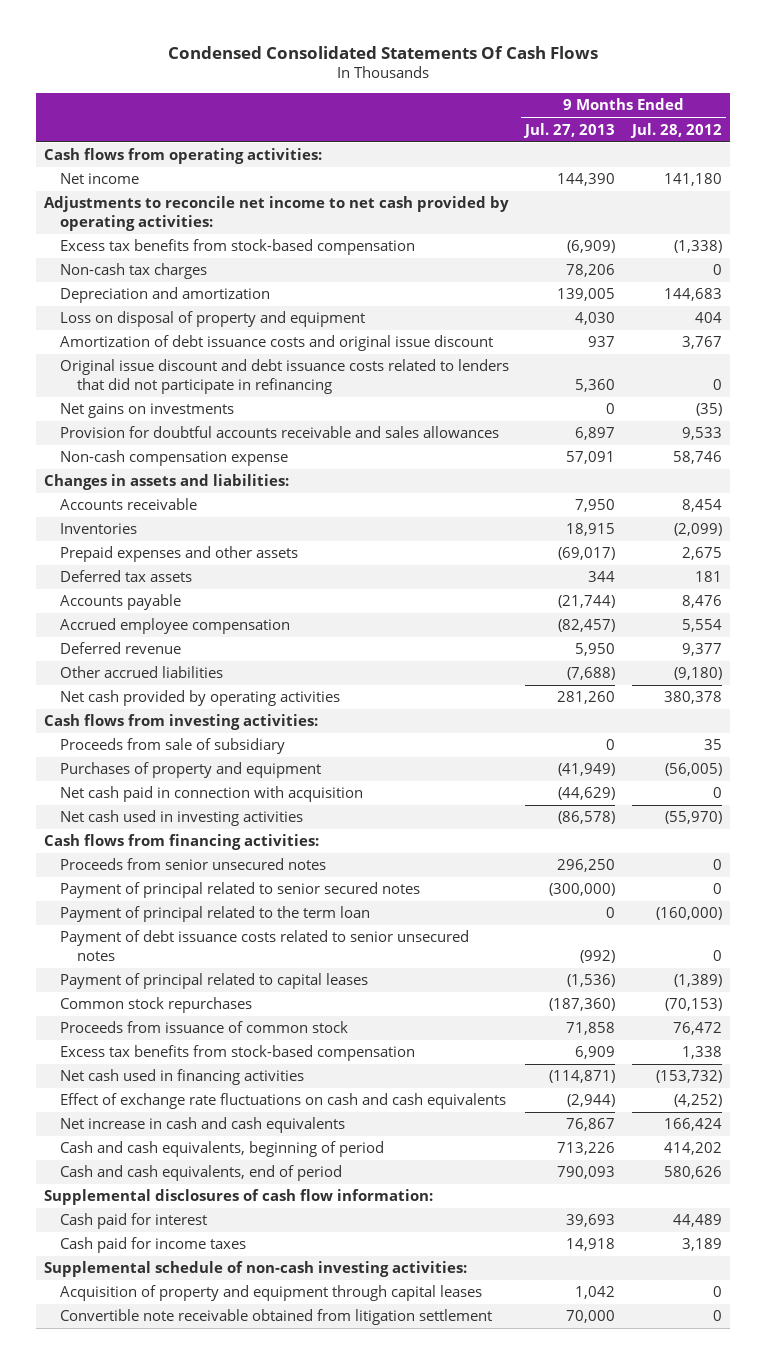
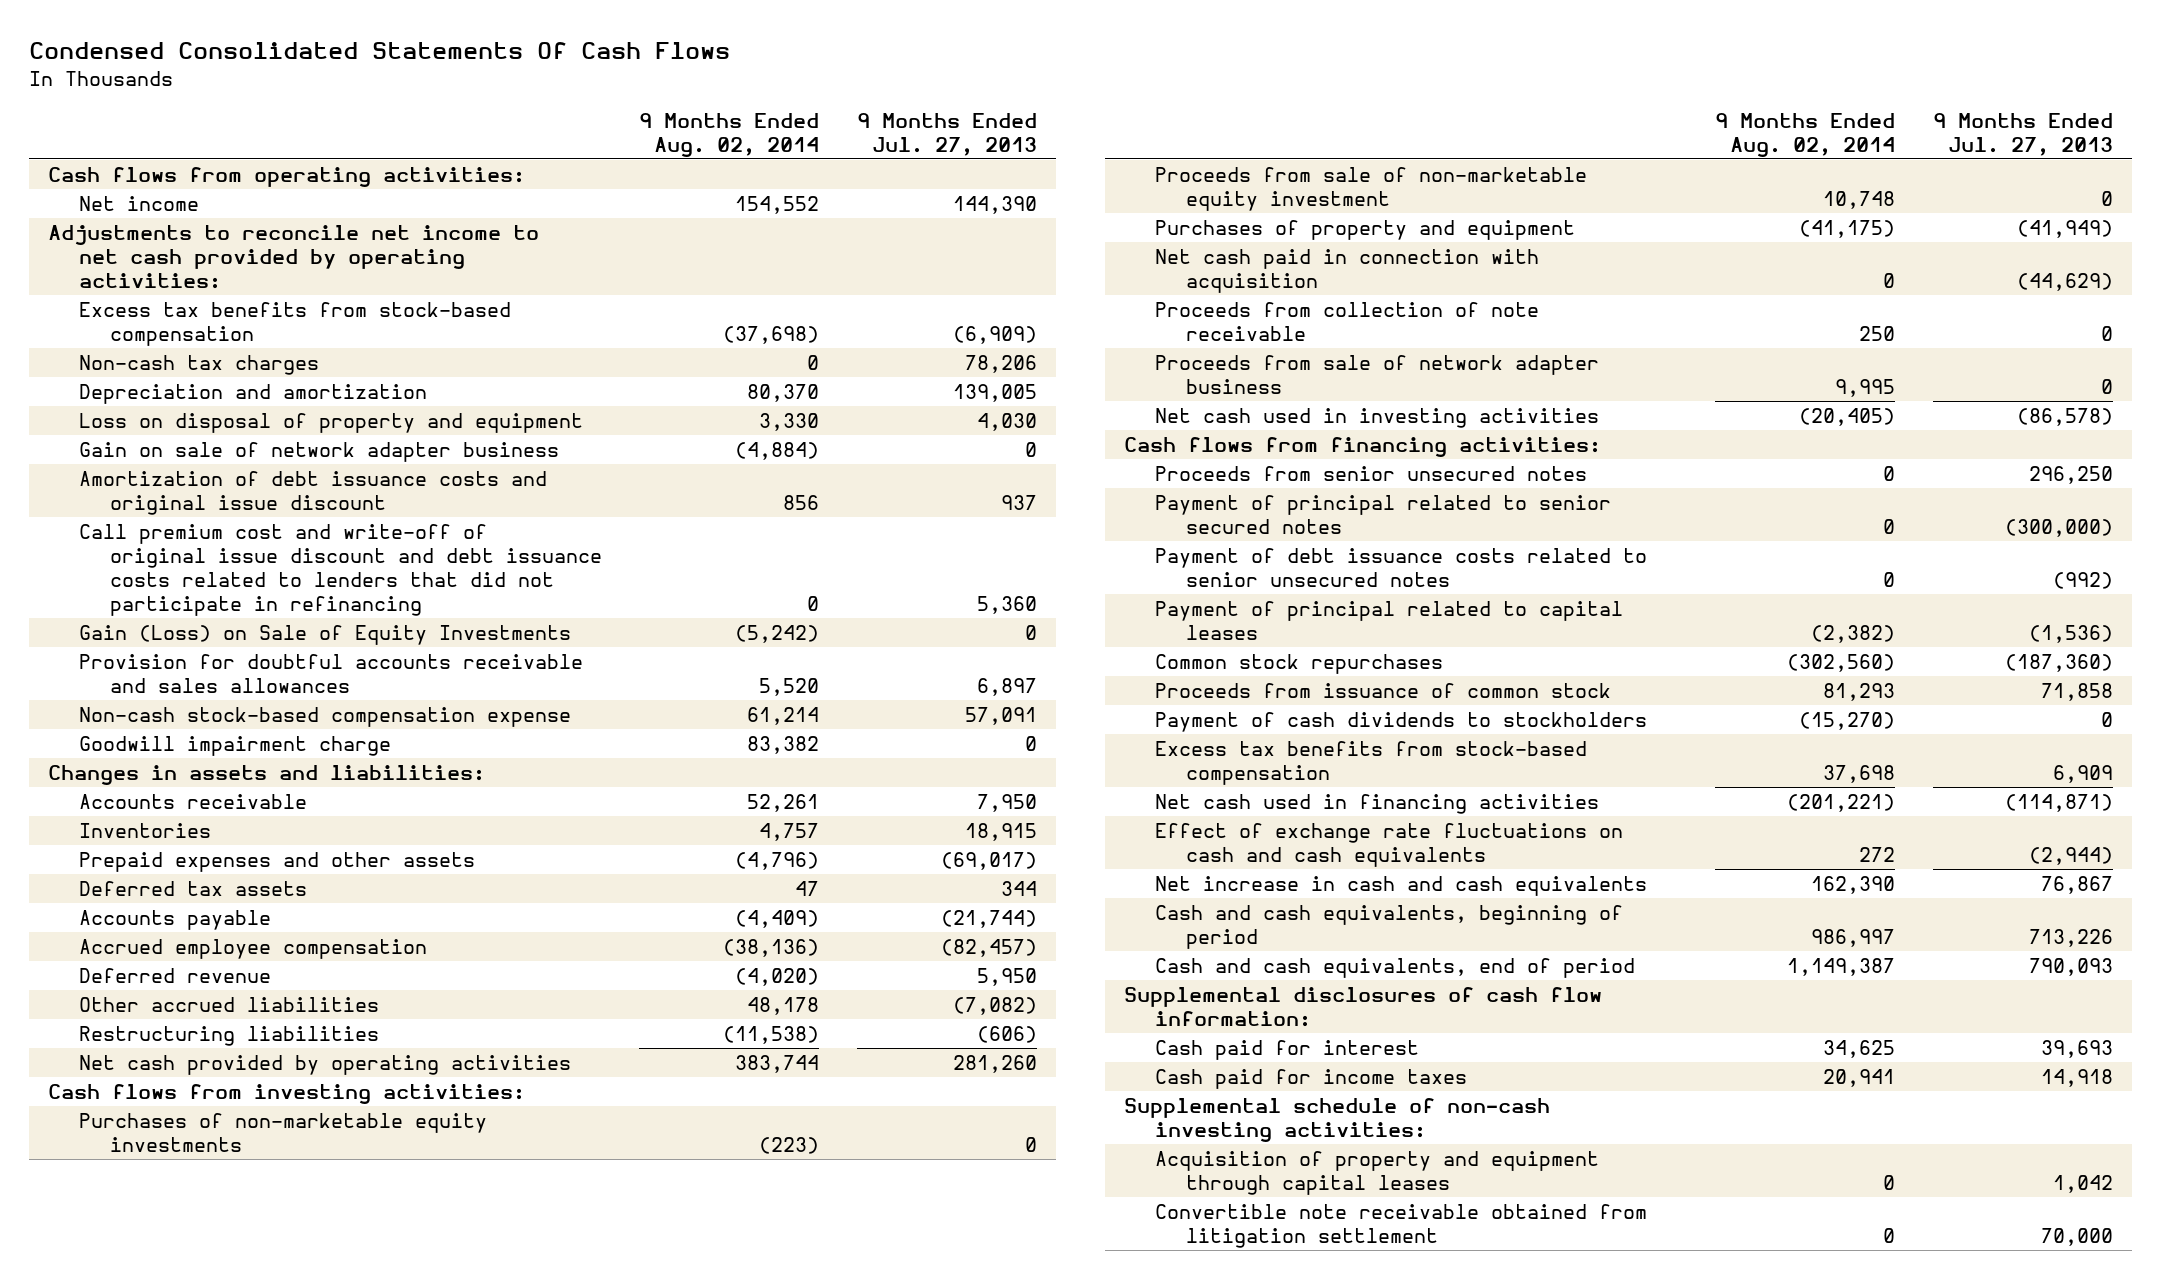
- | 9 Months Ended Jul. 27, 2013 | 9 Months Ended Jul. 28, 2012
+ | 9 Months Ended Aug. 02, 2014 | 9 Months Ended Jul. 27, 2013
+ Gain on sale of network adapter business | (4,884) | 0
- Original issue discount and debt issuance costs related to lenders that did not participate in refinancing | 5,360 | 0
- Net gains on investments | 0 | (35)
+ Call premium cost and write-off of original issue discount and debt issuance costs related to lenders that did not participate in refinancing | 0 | 5,360
+ Gain (Loss) on Sale of Equity Investments | (5,242) | 0
- Non-cash compensation expense | 57,091 | 58,746
+ Non-cash stock-based compensation expense | 61,214 | 57,091
+ Goodwill impairment charge | 83,382 | 0
- Other accrued liabilities | (7,688) | (9,180)
+ Other accrued liabilities | 48,178 | (7,082)
+ Restructuring liabilities | (11,538) | (606)
- Proceeds from sale of subsidiary | 0 | 35
+ Purchases of non-marketable equity investments | (223) | 0
+ Proceeds from sale of non-marketable equity investment | 10,748 | 0
+ Proceeds from collection of note receivable | 250 | 0
+ Proceeds from sale of network adapter business | 9,995 | 0
- Payment of principal related to the term loan | 0 | (160,000)
+ Payment of cash dividends to stockholders | (15,270) | 0

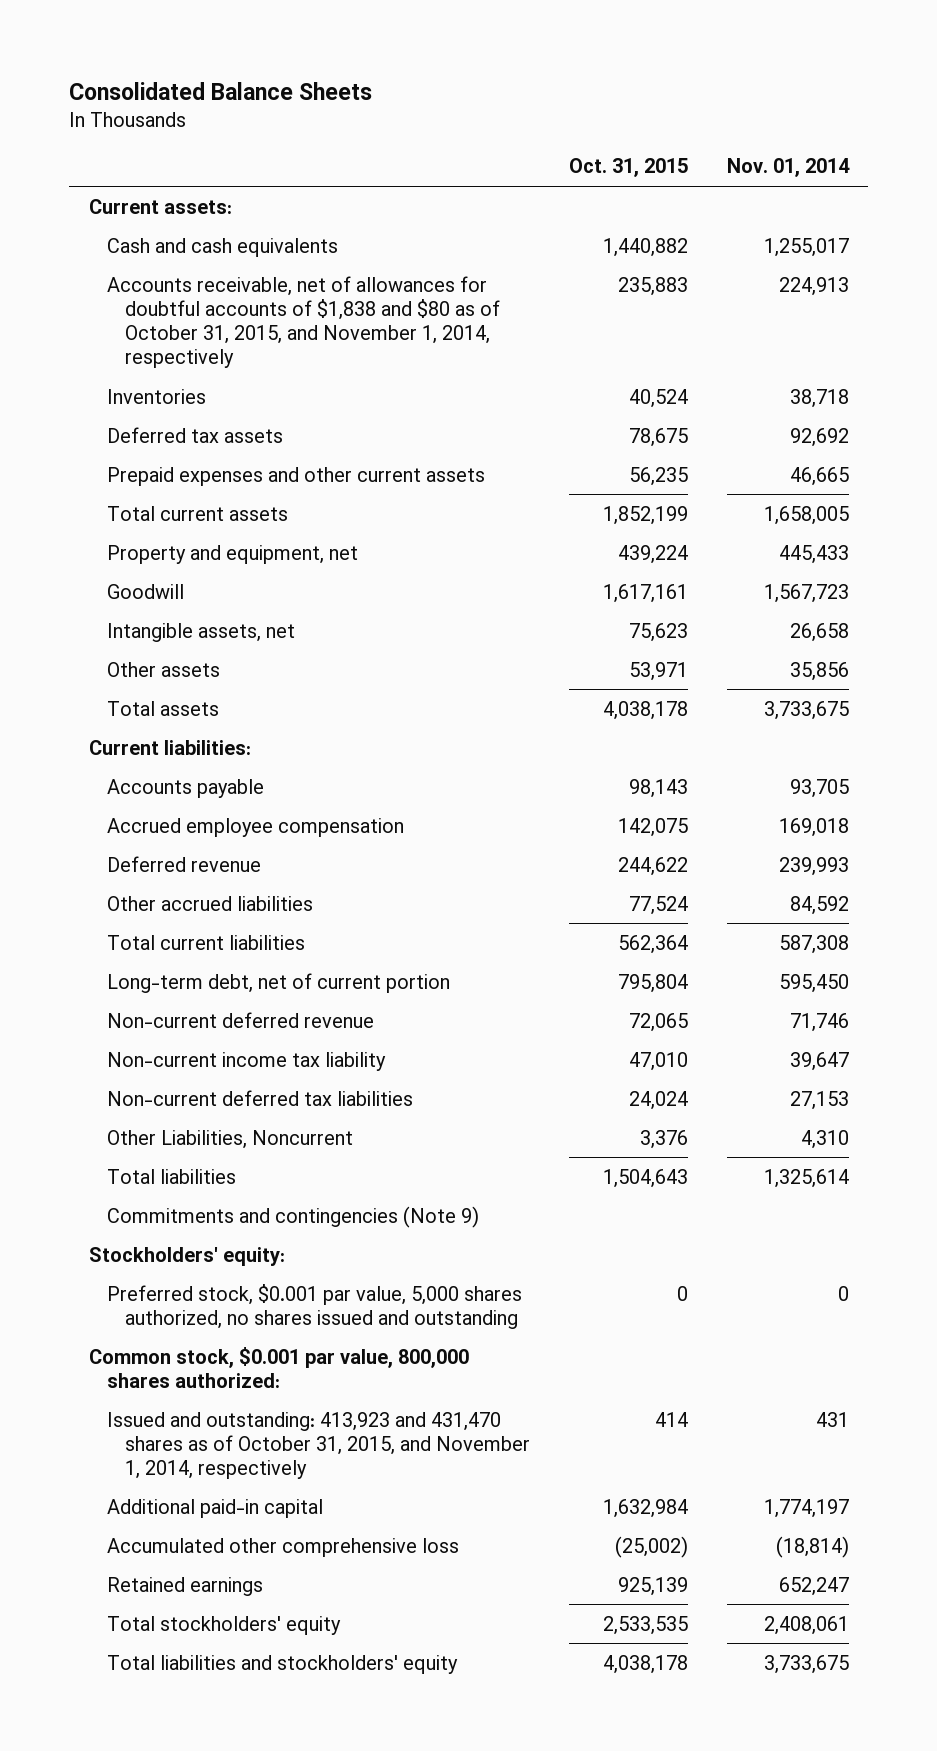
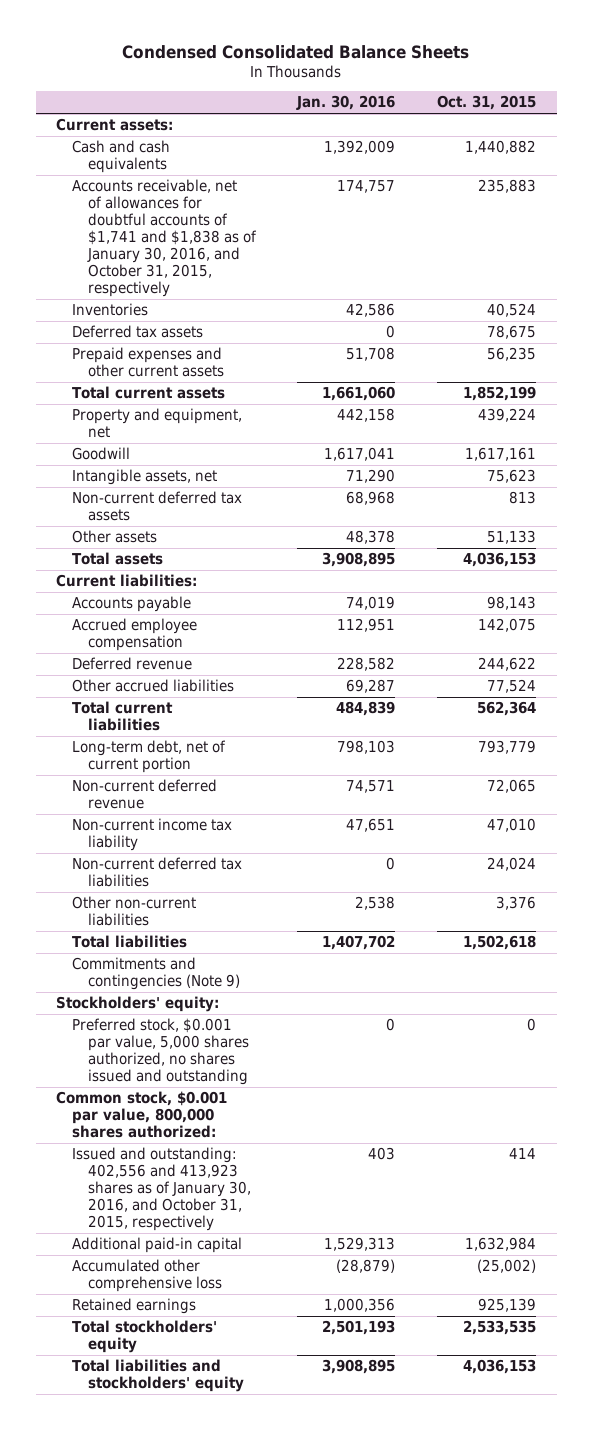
- Consolidated Balance Sheets
+ Condensed Consolidated Balance Sheets
- | Oct. 31, 2015 | Nov. 01, 2014
+ | Jan. 30, 2016 | Oct. 31, 2015
- Accounts receivable, net of allowances for doubtful accounts of $1,838 and $80 as of October 31, 2015, and November 1, 2014, respectively | 235,883 | 224,913
+ Accounts receivable, net of allowances for doubtful accounts of $1,741 and $1,838 as of January 30, 2016, and October 31, 2015, respectively | 174,757 | 235,883
- Other assets | 53,971 | 35,856
- Total assets | 4,038,178 | 3,733,675
+ Non-current deferred tax assets | 68,968 | 813
+ Other assets | 48,378 | 51,133
+ Total assets | 3,908,895 | 4,036,153
- Long-term debt, net of current portion | 795,804 | 595,450
+ Long-term debt, net of current portion | 798,103 | 793,779
- Other Liabilities, Noncurrent | 3,376 | 4,310
- Total liabilities | 1,504,643 | 1,325,614
+ Other non-current liabilities | 2,538 | 3,376
+ Total liabilities | 1,407,702 | 1,502,618
- Issued and outstanding: 413,923 and 431,470 shares as of October 31, 2015, and November 1, 2014, respectively | 414 | 431
+ Issued and outstanding: 402,556 and 413,923 shares as of January 30, 2016, and October 31, 2015, respectively | 403 | 414
- Total liabilities and stockholders' equity | 4,038,178 | 3,733,675
+ Total liabilities and stockholders' equity | 3,908,895 | 4,036,153

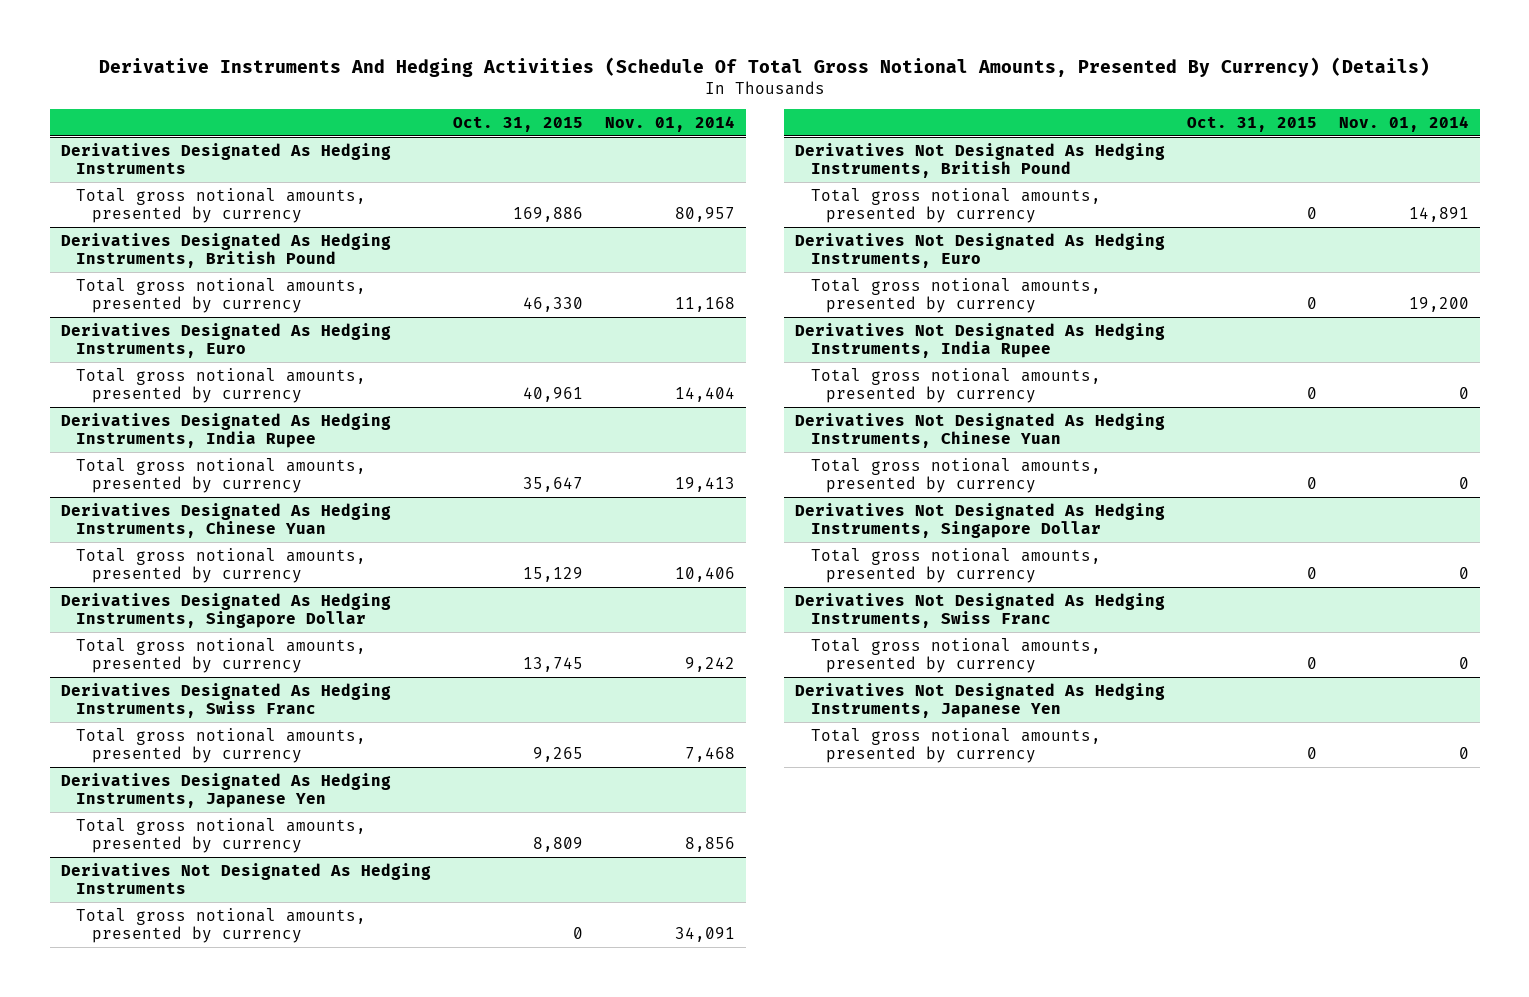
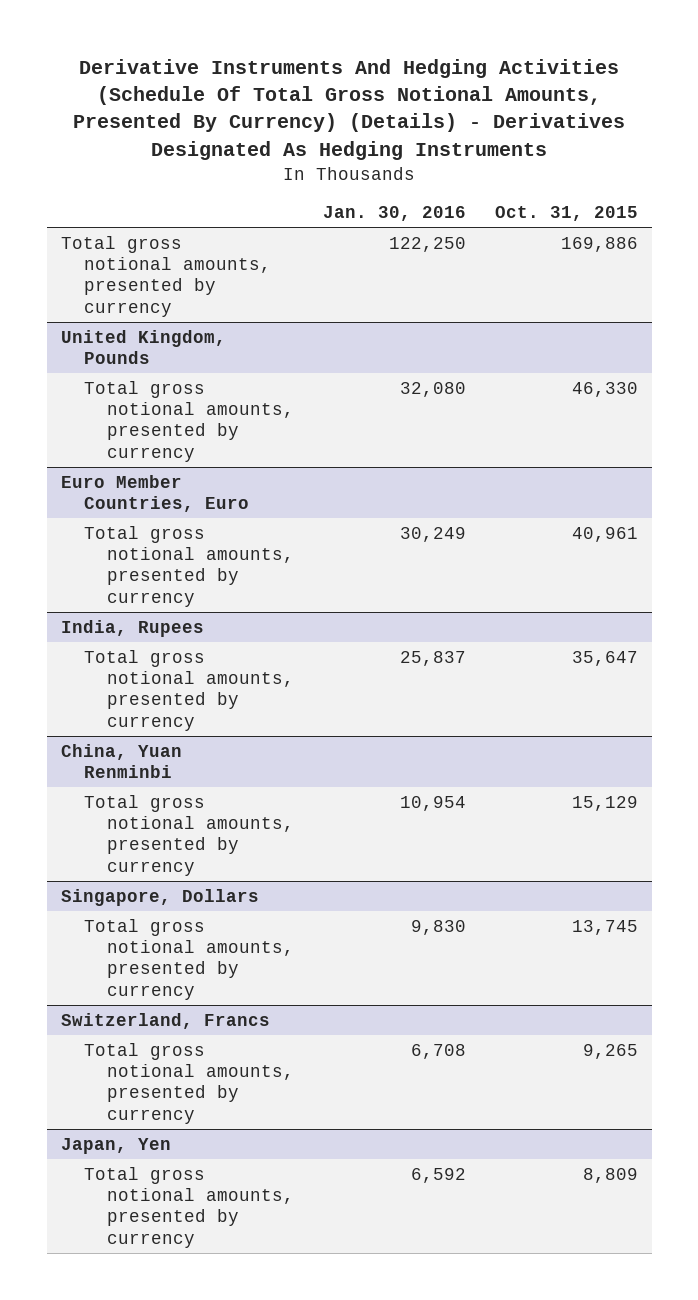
- Derivative Instruments And Hedging Activities (Schedule Of Total Gross Notional Amounts, Presented By Currency) (Details)
+ Derivative Instruments And Hedging Activities (Schedule Of Total Gross Notional Amounts, Presented By Currency) (Details) - Derivatives Designated As Hedging Instruments
- | Oct. 31, 2015 | Nov. 01, 2014
+ | Jan. 30, 2016 | Oct. 31, 2015
- Derivatives Designated As Hedging Instruments
- Derivatives Designated As Hedging Instruments, British Pound
+ United Kingdom, Pounds
- Derivatives Designated As Hedging Instruments, Euro
+ Euro Member Countries, Euro
- Derivatives Designated As Hedging Instruments, India Rupee
+ India, Rupees
- Derivatives Designated As Hedging Instruments, Chinese Yuan
+ China, Yuan Renminbi
- Derivatives Designated As Hedging Instruments, Singapore Dollar
+ Singapore, Dollars
- Derivatives Designated As Hedging Instruments, Swiss Franc
+ Switzerland, Francs
- Derivatives Designated As Hedging Instruments, Japanese Yen
+ Japan, Yen
- Derivatives Not Designated As Hedging Instruments
- Total gross notional amounts, presented by currency | 0 | 34,091
- Derivatives Not Designated As Hedging Instruments, British Pound
- Total gross notional amounts, presented by currency | 0 | 14,891
- Derivatives Not Designated As Hedging Instruments, Euro
- Total gross notional amounts, presented by currency | 0 | 19,200
- Derivatives Not Designated As Hedging Instruments, India Rupee
- Total gross notional amounts, presented by currency | 0 | 0
- Derivatives Not Designated As Hedging Instruments, Chinese Yuan
- Total gross notional amounts, presented by currency | 0 | 0
- Derivatives Not Designated As Hedging Instruments, Singapore Dollar
- Total gross notional amounts, presented by currency | 0 | 0
- Derivatives Not Designated As Hedging Instruments, Swiss Franc
- Total gross notional amounts, presented by currency | 0 | 0
- Derivatives Not Designated As Hedging Instruments, Japanese Yen
- Total gross notional amounts, presented by currency | 0 | 0

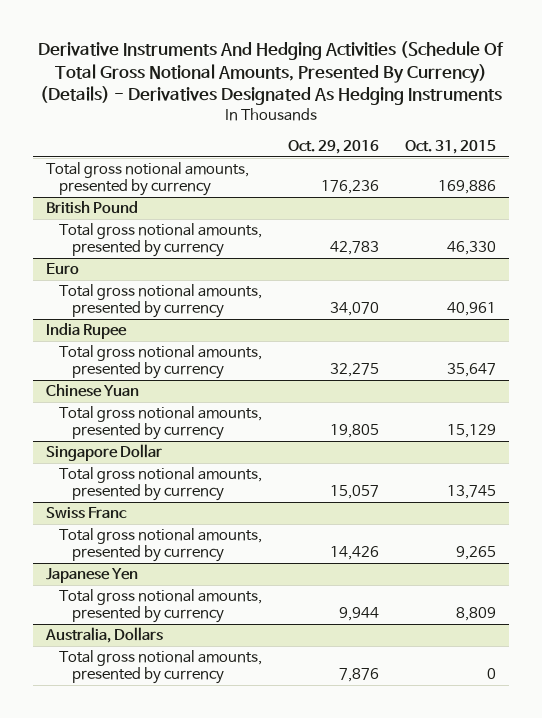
- | Jan. 30, 2016 | Oct. 31, 2015
+ | Oct. 29, 2016 | Oct. 31, 2015
- United Kingdom, Pounds
+ British Pound
- Euro Member Countries, Euro
+ Euro
- India, Rupees
+ India Rupee
- China, Yuan Renminbi
+ Chinese Yuan
- Singapore, Dollars
+ Singapore Dollar
- Switzerland, Francs
+ Swiss Franc
- Japan, Yen
+ Japanese Yen
+ Australia, Dollars
+ Total gross notional amounts, presented by currency | 7,876 | 0

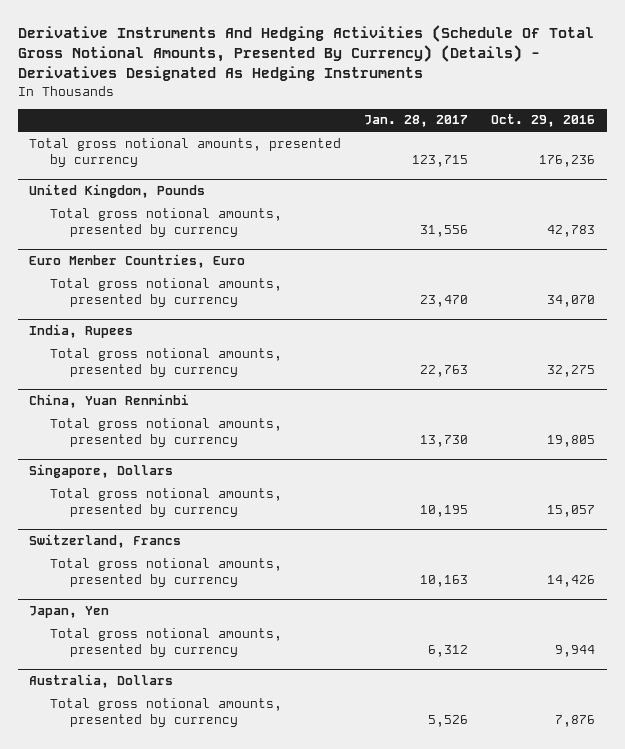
- | Oct. 29, 2016 | Oct. 31, 2015
+ | Jan. 28, 2017 | Oct. 29, 2016
- British Pound
+ United Kingdom, Pounds
- Euro
+ Euro Member Countries, Euro
- India Rupee
+ India, Rupees
- Chinese Yuan
+ China, Yuan Renminbi
- Singapore Dollar
+ Singapore, Dollars
- Swiss Franc
+ Switzerland, Francs
- Japanese Yen
+ Japan, Yen

